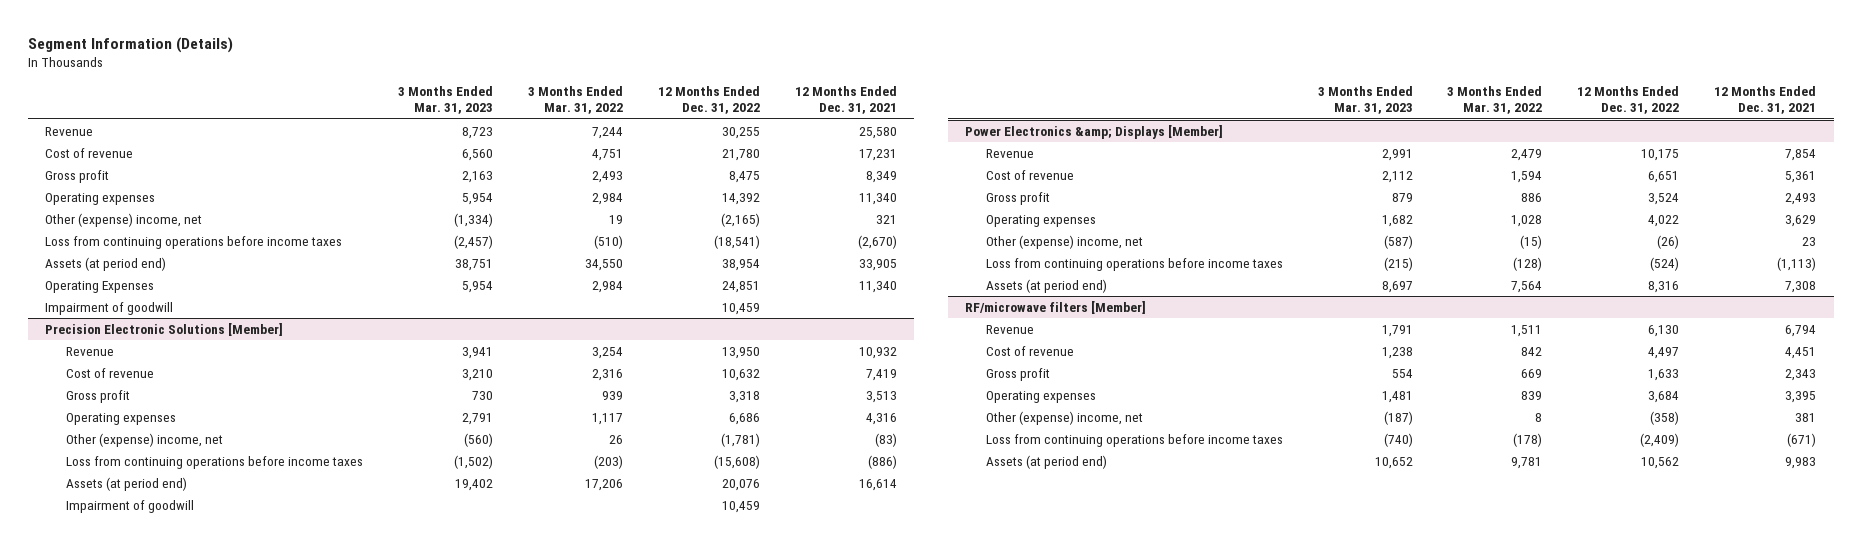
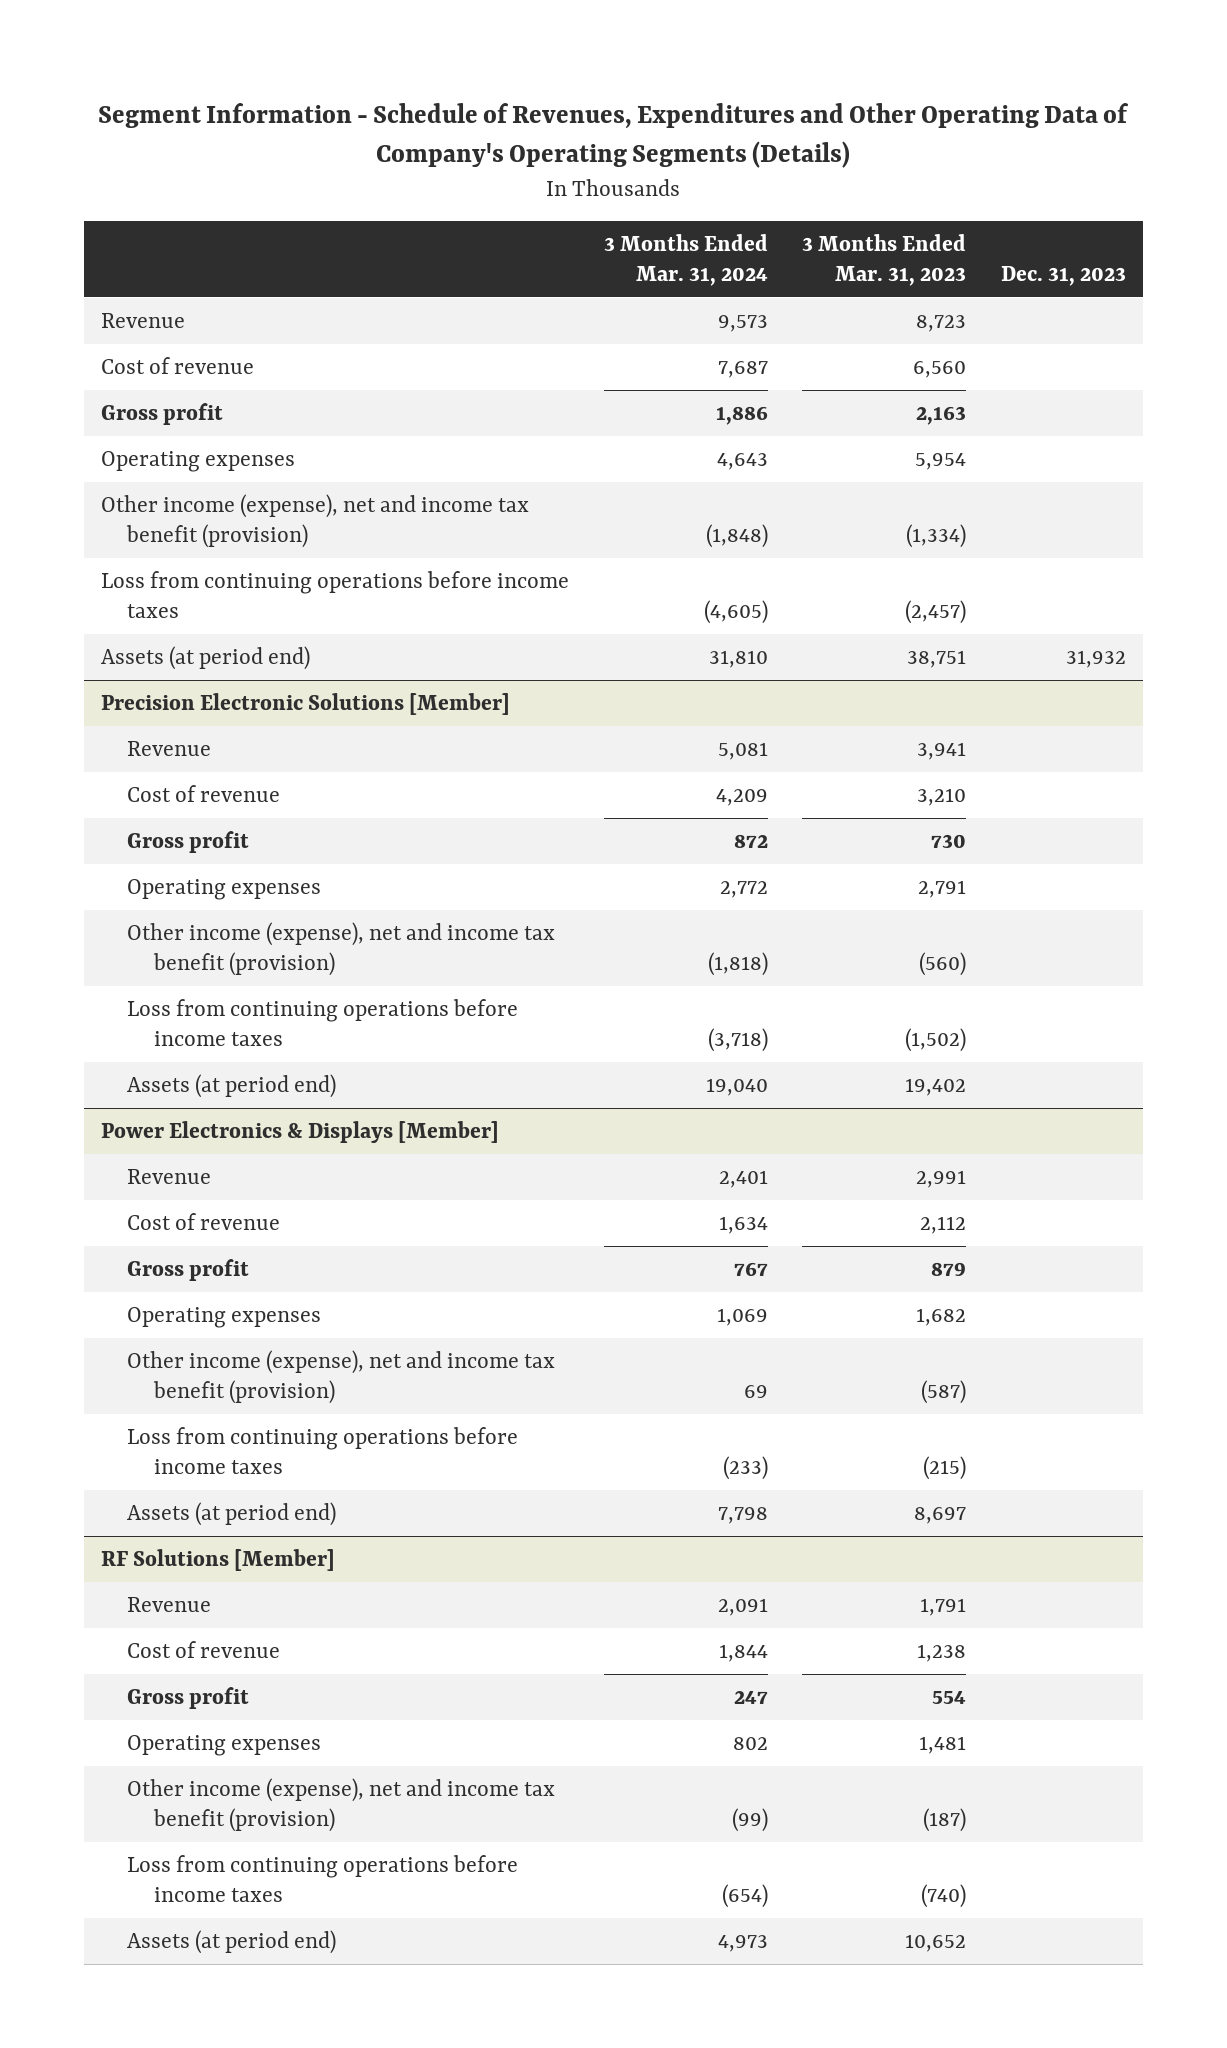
- Segment Information (Details)
+ Segment Information - Schedule of Revenues, Expenditures and Other Operating Data of Company's Operating Segments (Details)
- | 3 Months Ended Mar. 31, 2023 | 3 Months Ended Mar. 31, 2022 | 12 Months Ended Dec. 31, 2022 | 12 Months Ended Dec. 31, 2021
+ | 3 Months Ended Mar. 31, 2024 | 3 Months Ended Mar. 31, 2023 | Dec. 31, 2023
- Other (expense) income, net | (1,334) | 19 | (2,165) | 321
+ Other income (expense), net and income tax benefit (provision) | (1,848) | (1,334) |
- Operating Expenses | 5,954 | 2,984 | 24,851 | 11,340
- Impairment of goodwill | | | 10,459 |
@ Precision Electronic Solutions [Member]
- Other (expense) income, net | (560) | 26 | (1,781) | (83)
+ Other income (expense), net and income tax benefit (provision) | (1,818) | (560) |
- Impairment of goodwill | | | 10,459 |
- Power Electronics &amp; Displays [Member]
+ Power Electronics & Displays [Member]
- Other (expense) income, net | (587) | (15) | (26) | 23
+ Other income (expense), net and income tax benefit (provision) | 69 | (587) |
- RF/microwave filters [Member]
+ RF Solutions [Member]
- Other (expense) income, net | (187) | 8 | (358) | 381
+ Other income (expense), net and income tax benefit (provision) | (99) | (187) |

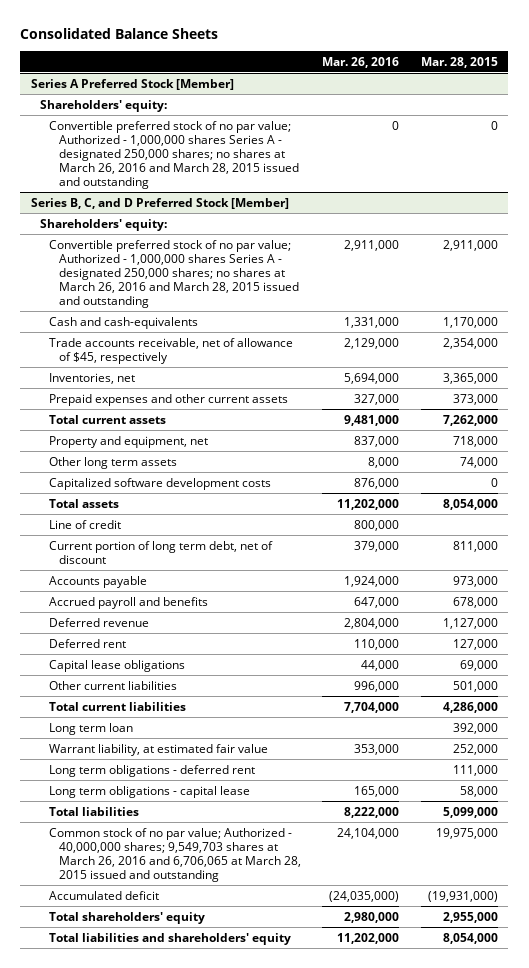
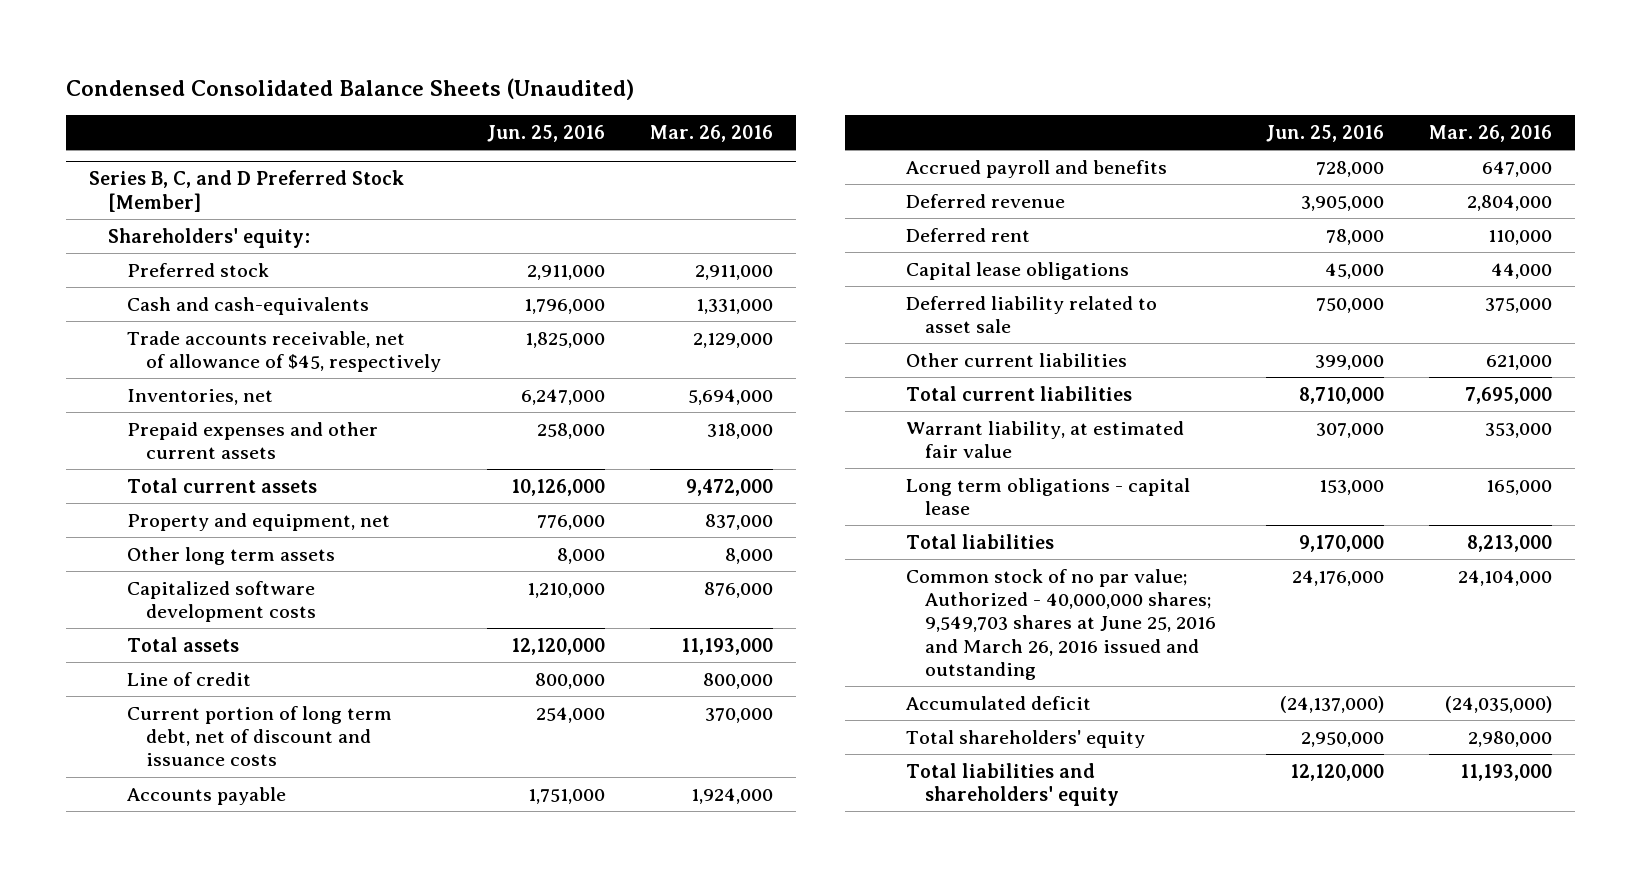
- Consolidated Balance Sheets
+ Condensed Consolidated Balance Sheets (Unaudited)
- | Mar. 26, 2016 | Mar. 28, 2015
+ | Jun. 25, 2016 | Mar. 26, 2016
- Series A Preferred Stock [Member]
- Shareholders' equity:
- Convertible preferred stock of no par value; Authorized - 1,000,000 shares Series A - designated 250,000 shares; no shares at March 26, 2016 and March 28, 2015 issued and outstanding | 0 | 0
@ Series B, C, and D Preferred Stock [Member]
- Convertible preferred stock of no par value; Authorized - 1,000,000 shares Series A - designated 250,000 shares; no shares at March 26, 2016 and March 28, 2015 issued and outstanding | 2,911,000 | 2,911,000
+ Preferred stock | 2,911,000 | 2,911,000
- Prepaid expenses and other current assets | 327,000 | 373,000
- Total current assets | 9,481,000 | 7,262,000
+ Prepaid expenses and other current assets | 258,000 | 318,000
+ Total current assets | 10,126,000 | 9,472,000
- Total assets | 11,202,000 | 8,054,000
+ Total assets | 12,120,000 | 11,193,000
- Current portion of long term debt, net of discount | 379,000 | 811,000
+ Current portion of long term debt, net of discount and issuance costs | 254,000 | 370,000
- Other current liabilities | 996,000 | 501,000
- Total current liabilities | 7,704,000 | 4,286,000
- Long term loan | | 392,000
+ Deferred liability related to asset sale | 750,000 | 375,000
+ Other current liabilities | 399,000 | 621,000
+ Total current liabilities | 8,710,000 | 7,695,000
- Long term obligations - deferred rent | | 111,000
- Total liabilities | 8,222,000 | 5,099,000
- Common stock of no par value; Authorized - 40,000,000 shares; 9,549,703 shares at March 26, 2016 and 6,706,065 at March 28, 2015 issued and outstanding | 24,104,000 | 19,975,000
+ Total liabilities | 9,170,000 | 8,213,000
+ Common stock of no par value; Authorized - 40,000,000 shares; 9,549,703 shares at June 25, 2016 and March 26, 2016 issued and outstanding | 24,176,000 | 24,104,000
- Total liabilities and shareholders' equity | 11,202,000 | 8,054,000
+ Total liabilities and shareholders' equity | 12,120,000 | 11,193,000

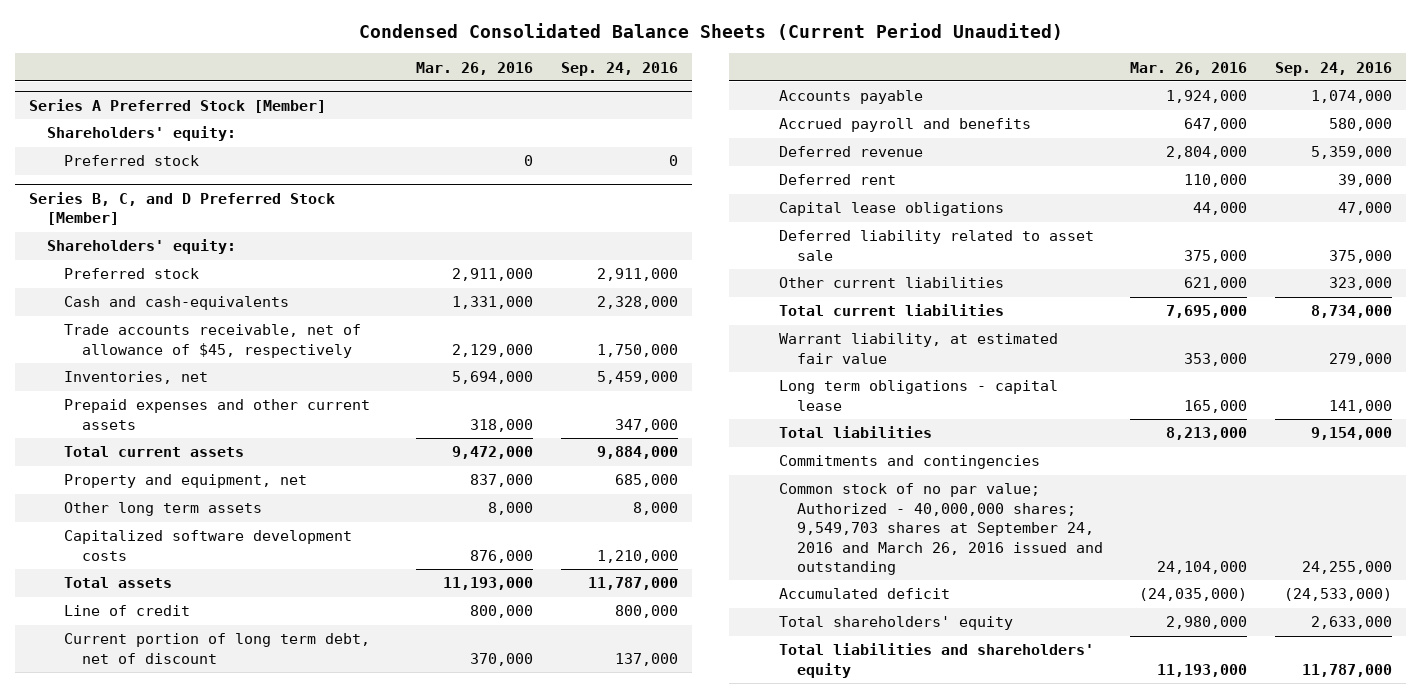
- Condensed Consolidated Balance Sheets (Unaudited)
+ Condensed Consolidated Balance Sheets (Current Period Unaudited)
- | Jun. 25, 2016 | Mar. 26, 2016
+ | Mar. 26, 2016 | Sep. 24, 2016
+ Series A Preferred Stock [Member]
+ Shareholders' equity:
+ Preferred stock | 0 | 0
@ Series B, C, and D Preferred Stock [Member]
- Current portion of long term debt, net of discount and issuance costs | 254,000 | 370,000
+ Current portion of long term debt, net of discount | 370,000 | 137,000
- Common stock of no par value; Authorized - 40,000,000 shares; 9,549,703 shares at June 25, 2016 and March 26, 2016 issued and outstanding | 24,176,000 | 24,104,000
+ Commitments and contingencies
+ Common stock of no par value; Authorized - 40,000,000 shares; 9,549,703 shares at September 24, 2016 and March 26, 2016 issued and outstanding | 24,104,000 | 24,255,000

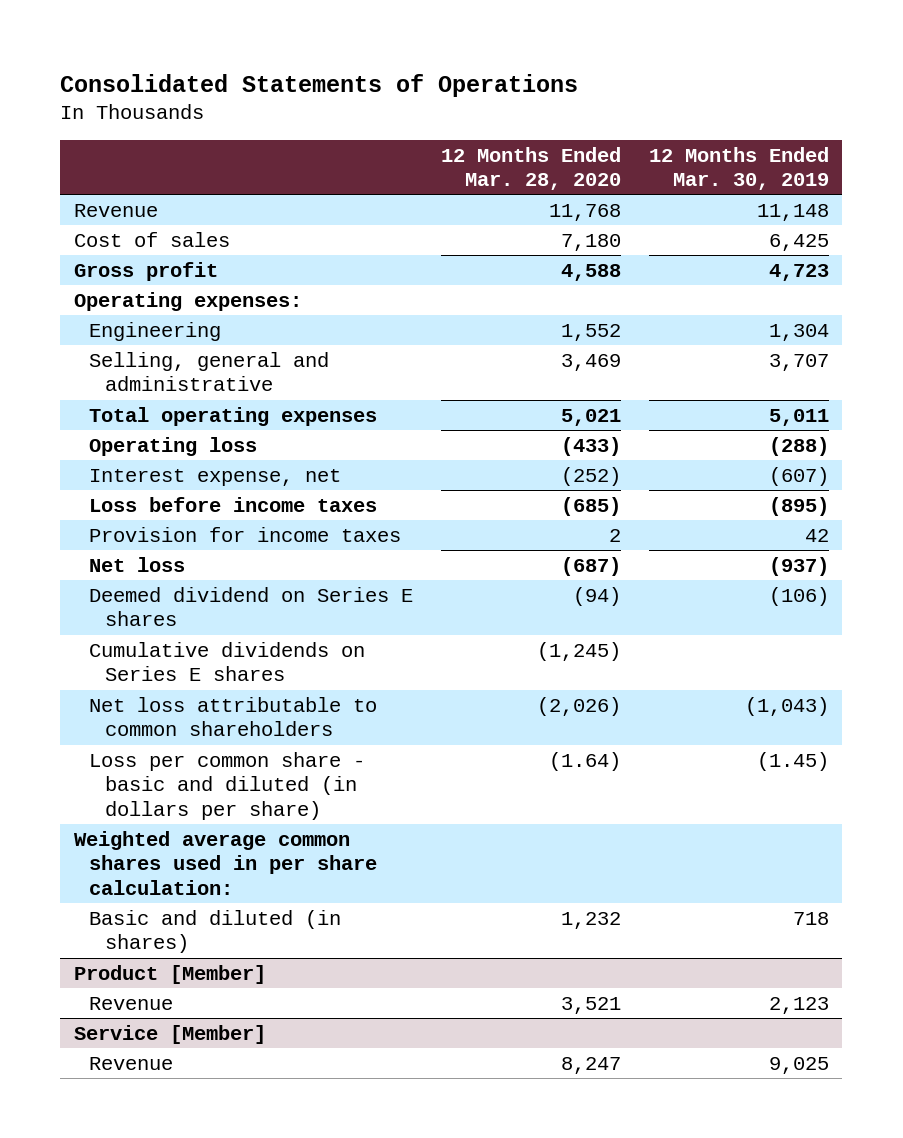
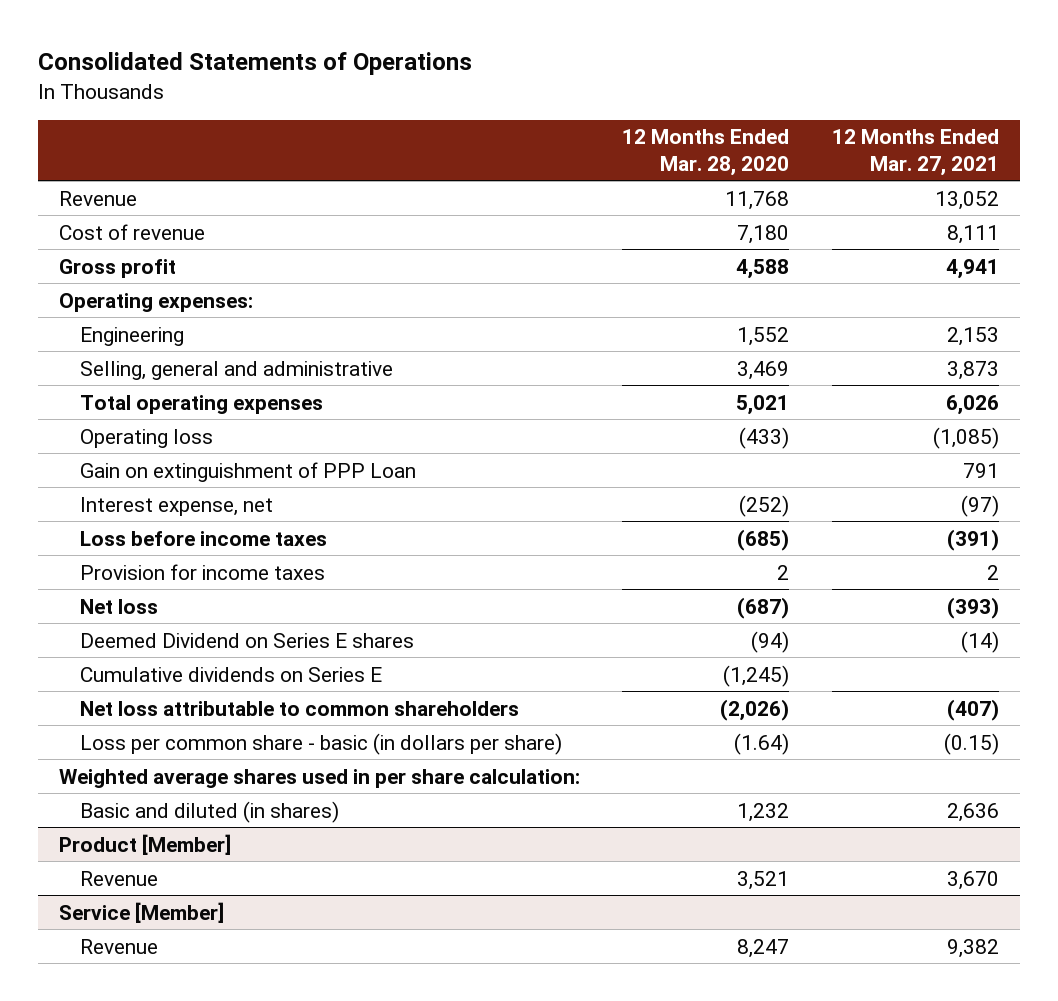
- | 12 Months Ended Mar. 28, 2020 | 12 Months Ended Mar. 30, 2019
+ | 12 Months Ended Mar. 28, 2020 | 12 Months Ended Mar. 27, 2021
- Cost of sales | 7,180 | 6,425
+ Cost of revenue | 7,180 | 8,111
+ Gain on extinguishment of PPP Loan | | 791
- Deemed dividend on Series E shares | (94) | (106)
- Cumulative dividends on Series E shares | (1,245) |
+ Deemed Dividend on Series E shares | (94) | (14)
+ Cumulative dividends on Series E | (1,245) |
- Loss per common share - basic and diluted (in dollars per share) | (1.64) | (1.45)
- Weighted average common shares used in per share calculation:
+ Loss per common share - basic (in dollars per share) | (1.64) | (0.15)
+ Weighted average shares used in per share calculation:

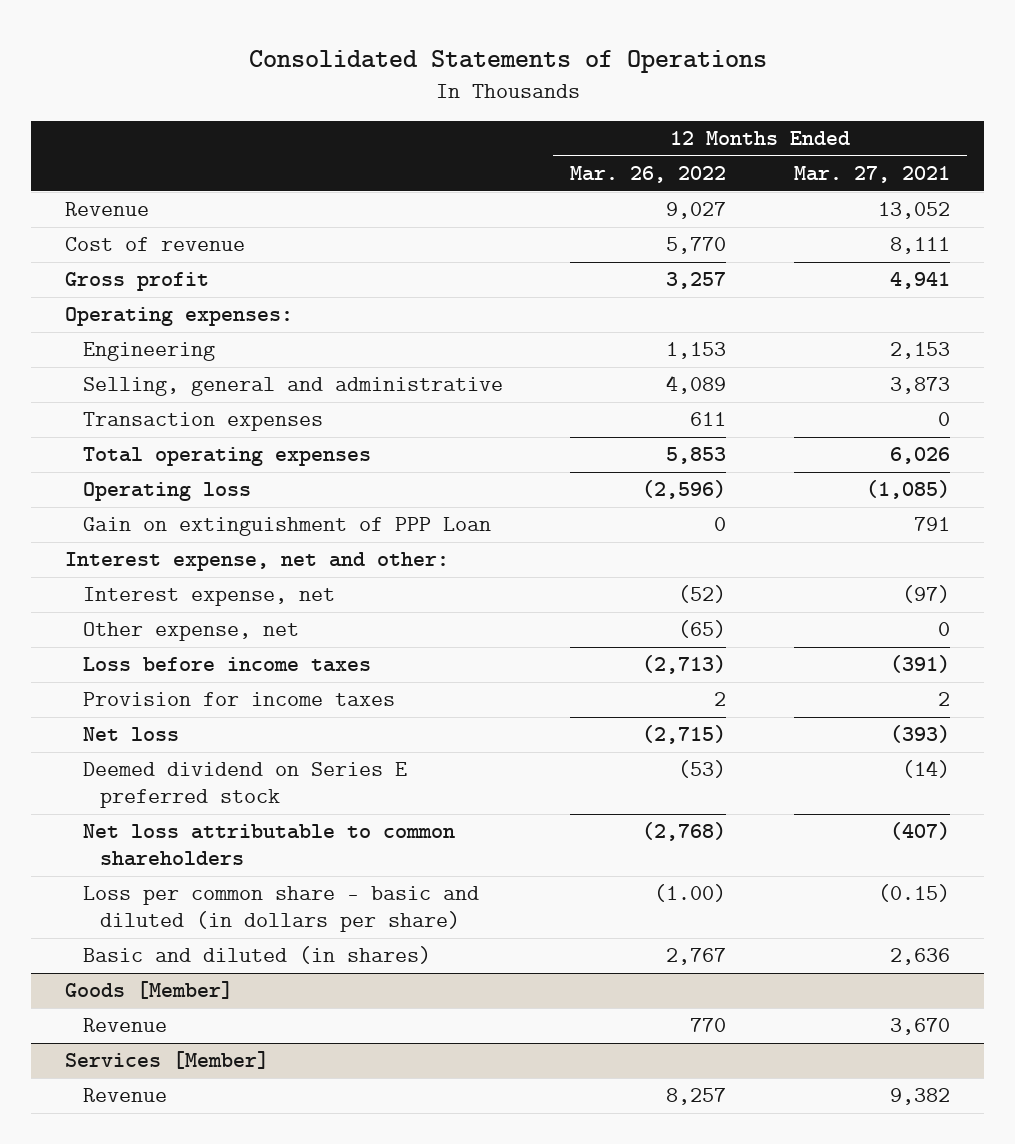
- | 12 Months Ended Mar. 28, 2020 | 12 Months Ended Mar. 27, 2021
+ | 12 Months Ended Mar. 26, 2022 | 12 Months Ended Mar. 27, 2021
+ Transaction expenses | 611 | 0
+ Interest expense, net and other:
+ Other expense, net | (65) | 0
- Deemed Dividend on Series E shares | (94) | (14)
- Cumulative dividends on Series E | (1,245) |
+ Deemed dividend on Series E preferred stock | (53) | (14)
- Loss per common share - basic (in dollars per share) | (1.64) | (0.15)
- Weighted average shares used in per share calculation:
+ Loss per common share - basic and diluted (in dollars per share) | (1.00) | (0.15)
- Product [Member]
+ Goods [Member]
- Service [Member]
+ Services [Member]

